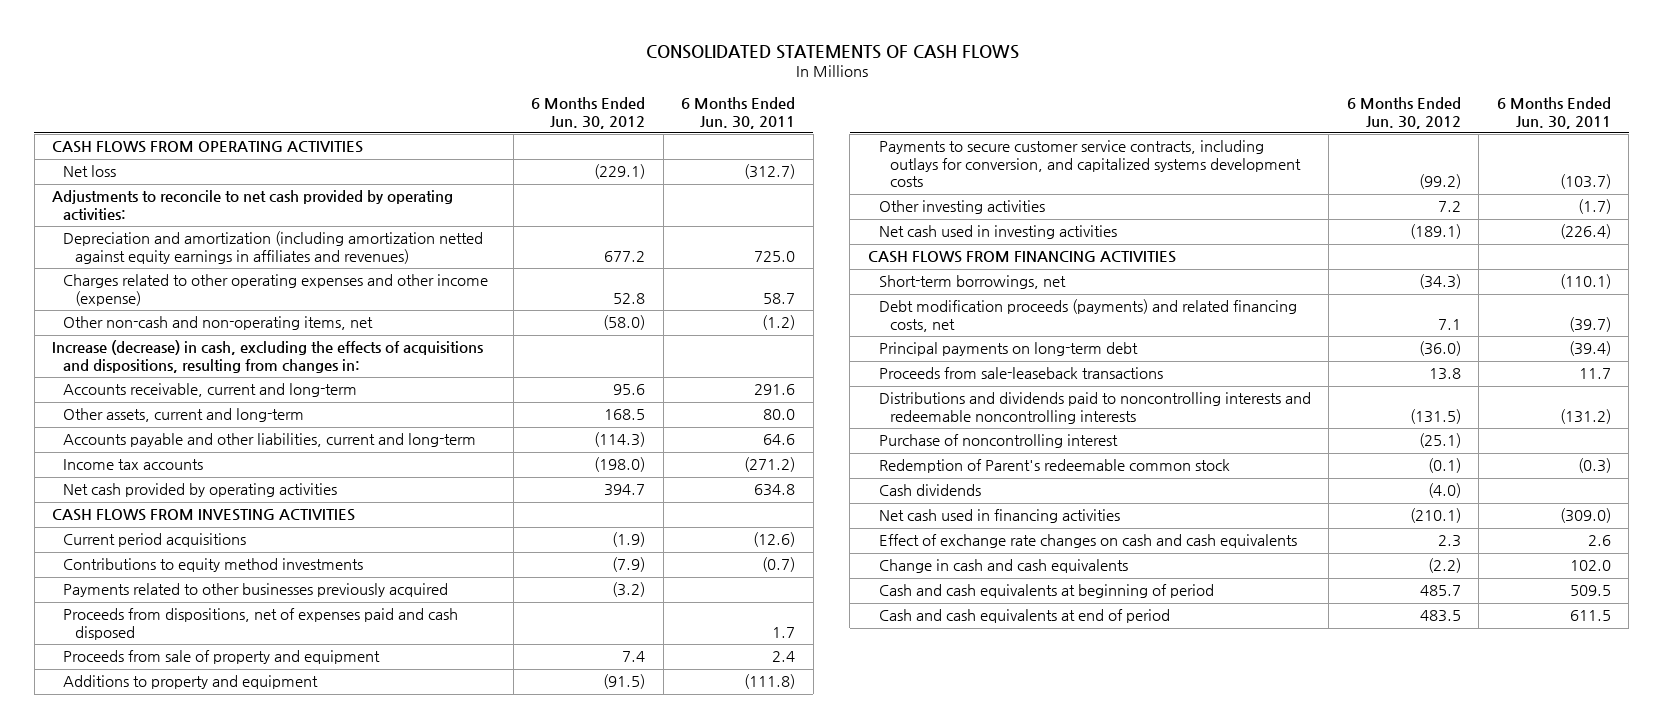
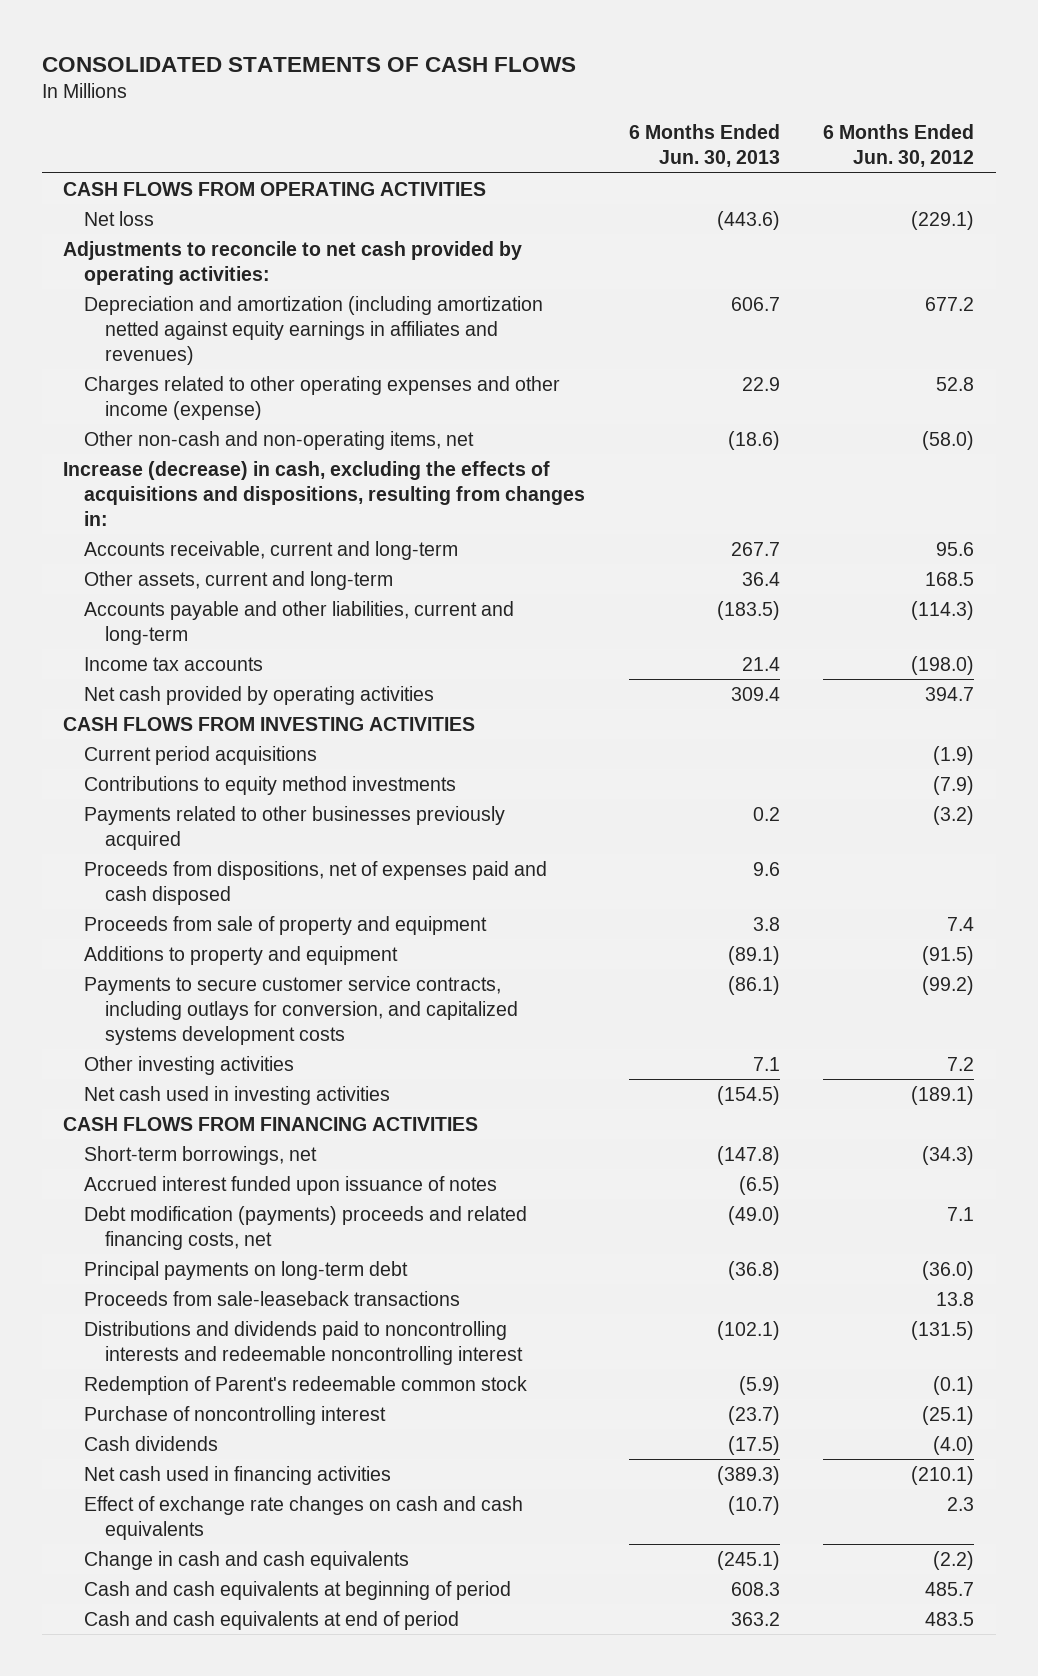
- | 6 Months Ended Jun. 30, 2012 | 6 Months Ended Jun. 30, 2011
+ | 6 Months Ended Jun. 30, 2013 | 6 Months Ended Jun. 30, 2012
- Debt modification proceeds (payments) and related financing costs, net | 7.1 | (39.7)
+ Accrued interest funded upon issuance of notes | (6.5) |
+ Debt modification (payments) proceeds and related financing costs, net | (49.0) | 7.1
- Distributions and dividends paid to noncontrolling interests and redeemable noncontrolling interests | (131.5) | (131.2)
+ Distributions and dividends paid to noncontrolling interests and redeemable noncontrolling interest | (102.1) | (131.5)
moved down: Purchase of noncontrolling interest | (23.7) | (25.1)

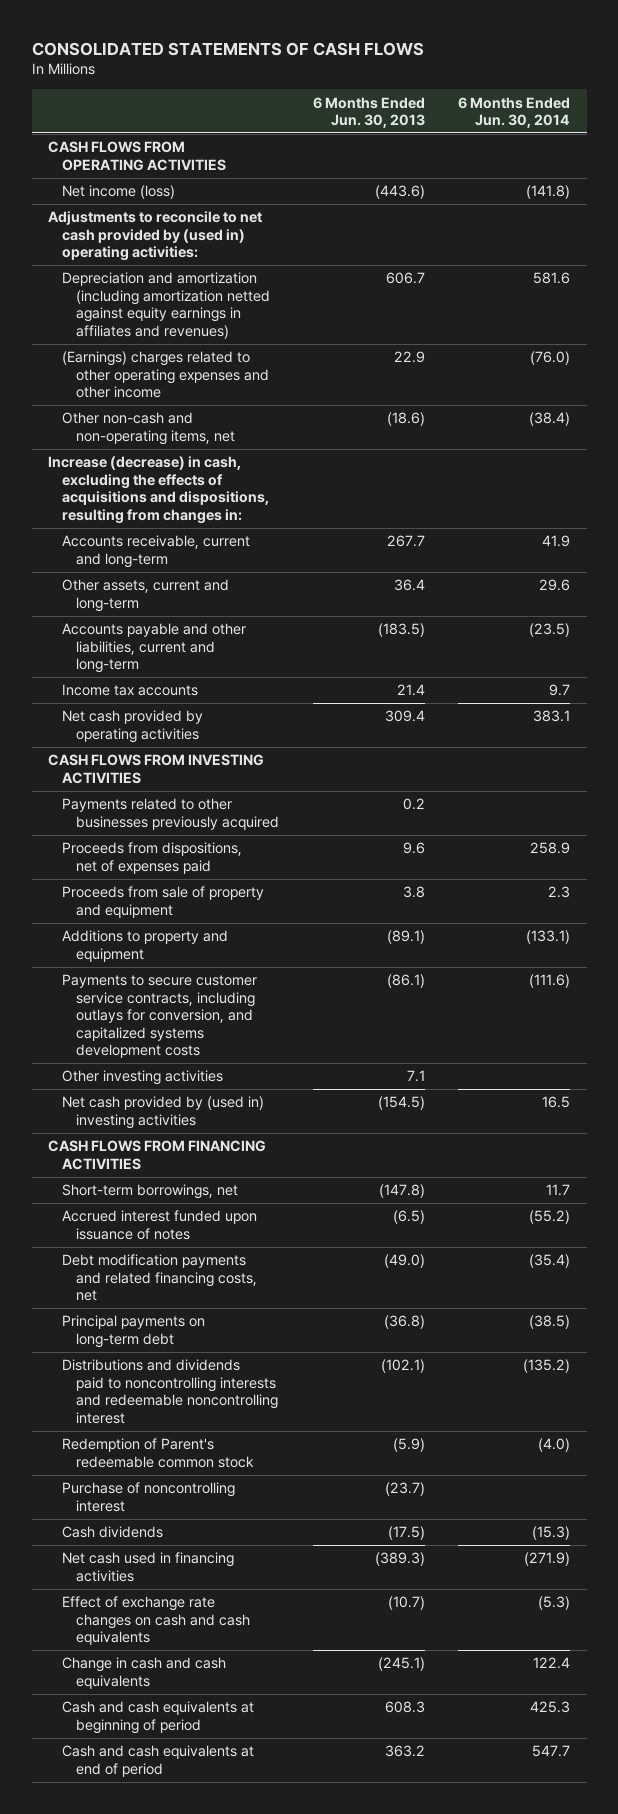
- | 6 Months Ended Jun. 30, 2013 | 6 Months Ended Jun. 30, 2012
+ | 6 Months Ended Jun. 30, 2013 | 6 Months Ended Jun. 30, 2014
- Net loss | (443.6) | (229.1)
- Adjustments to reconcile to net cash provided by operating activities:
+ Net income (loss) | (443.6) | (141.8)
+ Adjustments to reconcile to net cash provided by (used in) operating activities:
- Charges related to other operating expenses and other income (expense) | 22.9 | 52.8
+ (Earnings) charges related to other operating expenses and other income | 22.9 | (76.0)
- Current period acquisitions | | (1.9)
- Contributions to equity method investments | | (7.9)
- Proceeds from dispositions, net of expenses paid and cash disposed | 9.6 |
+ Proceeds from dispositions, net of expenses paid | 9.6 | 258.9
- Net cash used in investing activities | (154.5) | (189.1)
+ Net cash provided by (used in) investing activities | (154.5) | 16.5
- Debt modification (payments) proceeds and related financing costs, net | (49.0) | 7.1
+ Debt modification payments and related financing costs, net | (49.0) | (35.4)
- Proceeds from sale-leaseback transactions | | 13.8

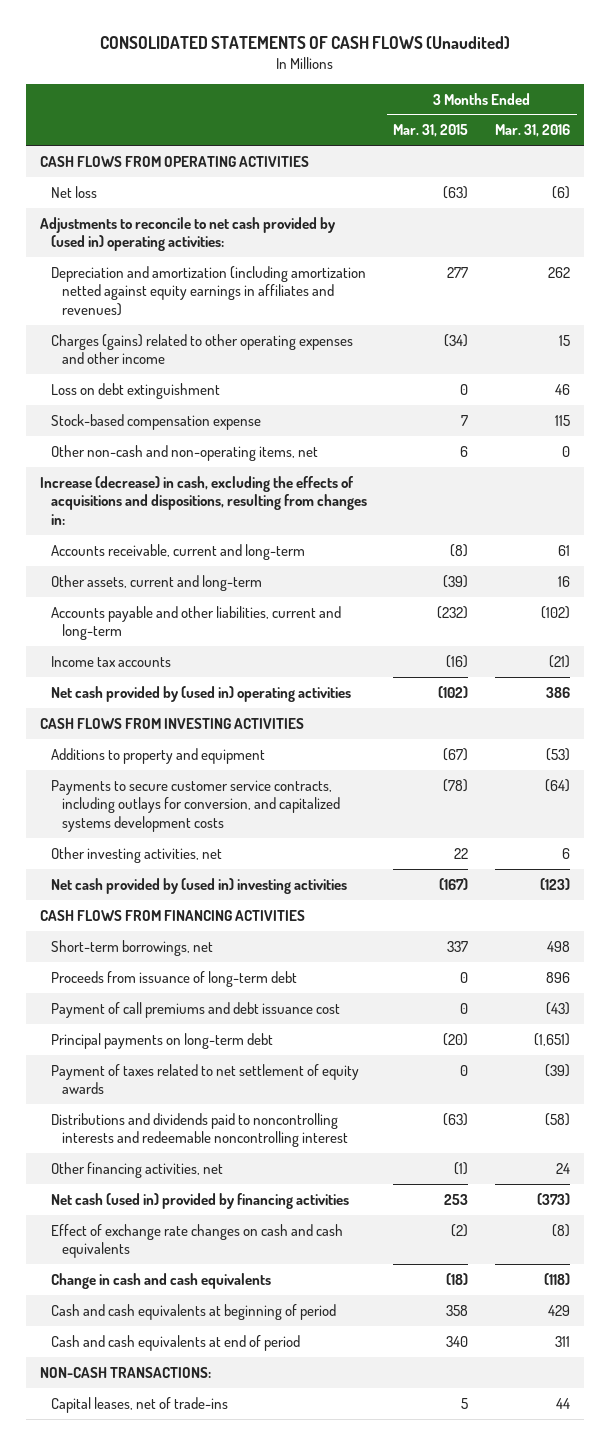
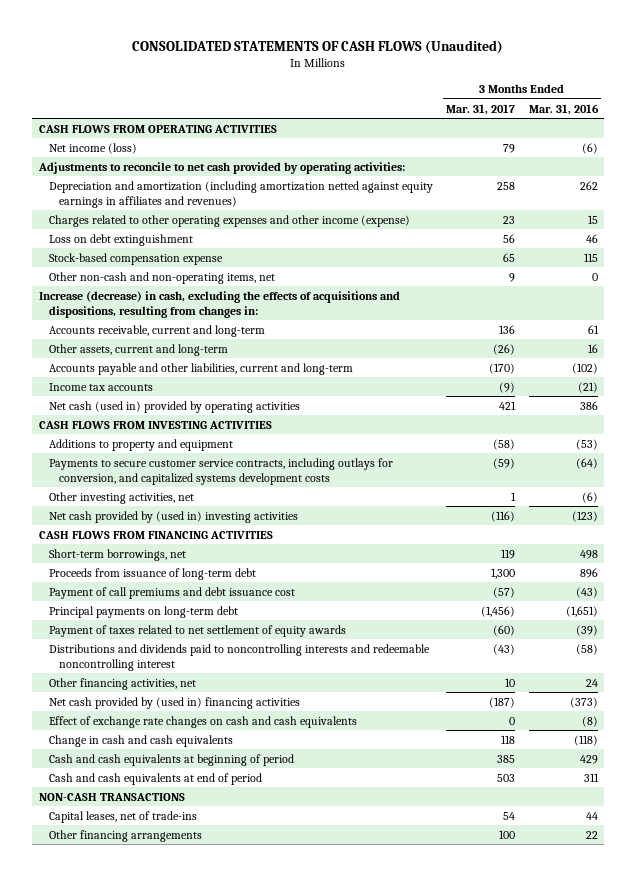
- | 3 Months Ended Mar. 31, 2015 | 3 Months Ended Mar. 31, 2016
+ | 3 Months Ended Mar. 31, 2017 | 3 Months Ended Mar. 31, 2016
- Net loss | (63) | (6)
- Adjustments to reconcile to net cash provided by (used in) operating activities:
+ Net income (loss) | 79 | (6)
+ Adjustments to reconcile to net cash provided by operating activities:
- Charges (gains) related to other operating expenses and other income | (34) | 15
+ Charges related to other operating expenses and other income (expense) | 23 | 15
- Net cash provided by (used in) operating activities | (102) | 386
+ Net cash (used in) provided by operating activities | 421 | 386
- Other investing activities, net | 22 | 6
+ Other investing activities, net | 1 | (6)
- Net cash (used in) provided by financing activities | 253 | (373)
+ Net cash provided by (used in) financing activities | (187) | (373)
- NON-CASH TRANSACTIONS:
+ NON-CASH TRANSACTIONS
+ Other financing arrangements | 100 | 22

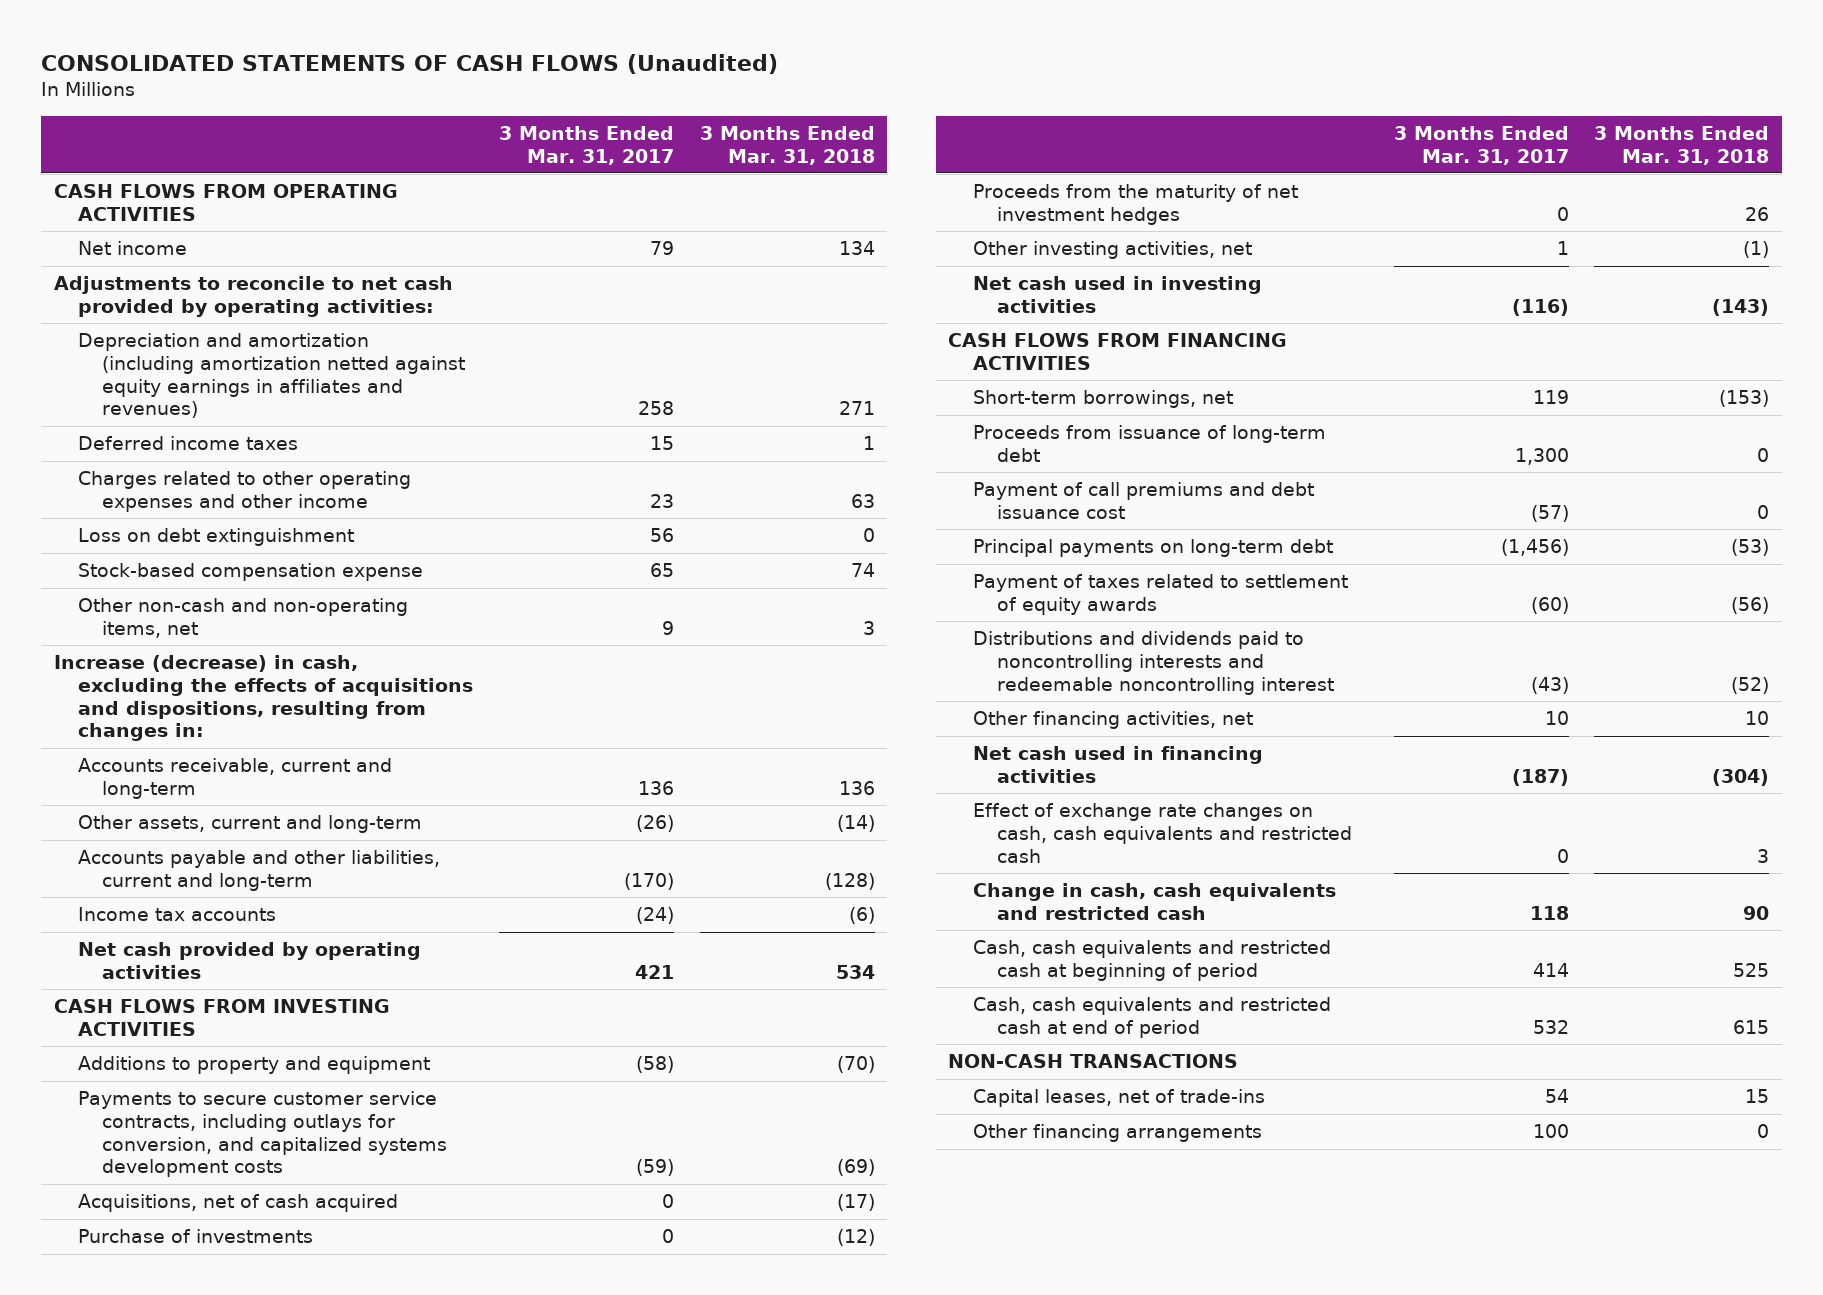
- | 3 Months Ended Mar. 31, 2017 | 3 Months Ended Mar. 31, 2016
+ | 3 Months Ended Mar. 31, 2017 | 3 Months Ended Mar. 31, 2018
- Net income (loss) | 79 | (6)
+ Net income | 79 | 134
- Charges related to other operating expenses and other income (expense) | 23 | 15
+ Deferred income taxes | 15 | 1
+ Charges related to other operating expenses and other income | 23 | 63
- Income tax accounts | (9) | (21)
- Net cash (used in) provided by operating activities | 421 | 386
+ Income tax accounts | (24) | (6)
+ Net cash provided by operating activities | 421 | 534
+ Acquisitions, net of cash acquired | 0 | (17)
+ Purchase of investments | 0 | (12)
+ Proceeds from the maturity of net investment hedges | 0 | 26
- Net cash provided by (used in) investing activities | (116) | (123)
+ Net cash used in investing activities | (116) | (143)
- Payment of taxes related to net settlement of equity awards | (60) | (39)
+ Payment of taxes related to settlement of equity awards | (60) | (56)
- Net cash provided by (used in) financing activities | (187) | (373)
- Effect of exchange rate changes on cash and cash equivalents | 0 | (8)
- Change in cash and cash equivalents | 118 | (118)
- Cash and cash equivalents at beginning of period | 385 | 429
- Cash and cash equivalents at end of period | 503 | 311
+ Net cash used in financing activities | (187) | (304)
+ Effect of exchange rate changes on cash, cash equivalents and restricted cash | 0 | 3
+ Change in cash, cash equivalents and restricted cash | 118 | 90
+ Cash, cash equivalents and restricted cash at beginning of period | 414 | 525
+ Cash, cash equivalents and restricted cash at end of period | 532 | 615

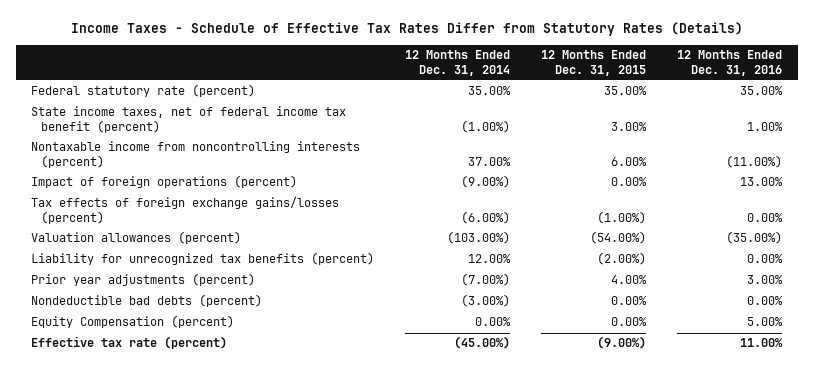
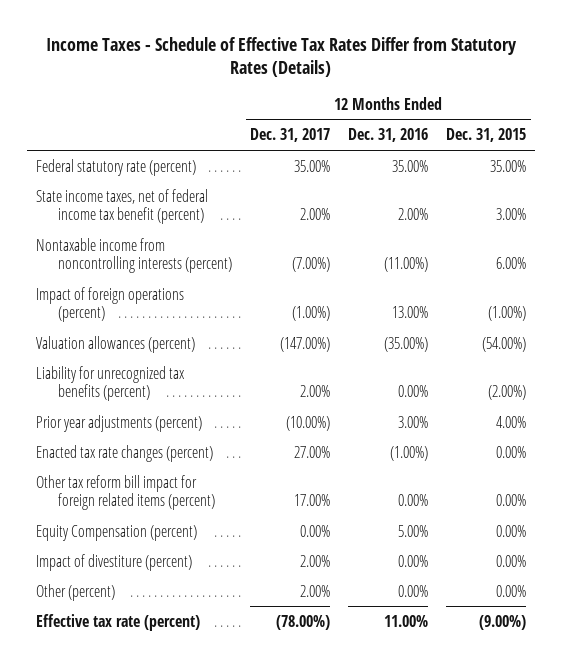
- | 12 Months Ended Dec. 31, 2014 | 12 Months Ended Dec. 31, 2015 | 12 Months Ended Dec. 31, 2016
+ | 12 Months Ended Dec. 31, 2017 | 12 Months Ended Dec. 31, 2016 | 12 Months Ended Dec. 31, 2015
- State income taxes, net of federal income tax benefit (percent) | (1.00%) | 3.00% | 1.00%
+ State income taxes, net of federal income tax benefit (percent) | 2.00% | 2.00% | 3.00%
- Impact of foreign operations (percent) | (9.00%) | 0.00% | 13.00%
- Tax effects of foreign exchange gains/losses (percent) | (6.00%) | (1.00%) | 0.00%
+ Impact of foreign operations (percent) | (1.00%) | 13.00% | (1.00%)
- Nondeductible bad debts (percent) | (3.00%) | 0.00% | 0.00%
+ Enacted tax rate changes (percent) | 27.00% | (1.00%) | 0.00%
+ Other tax reform bill impact for foreign related items (percent) | 17.00% | 0.00% | 0.00%
+ Impact of divestiture (percent) | 2.00% | 0.00% | 0.00%
+ Other (percent) | 2.00% | 0.00% | 0.00%

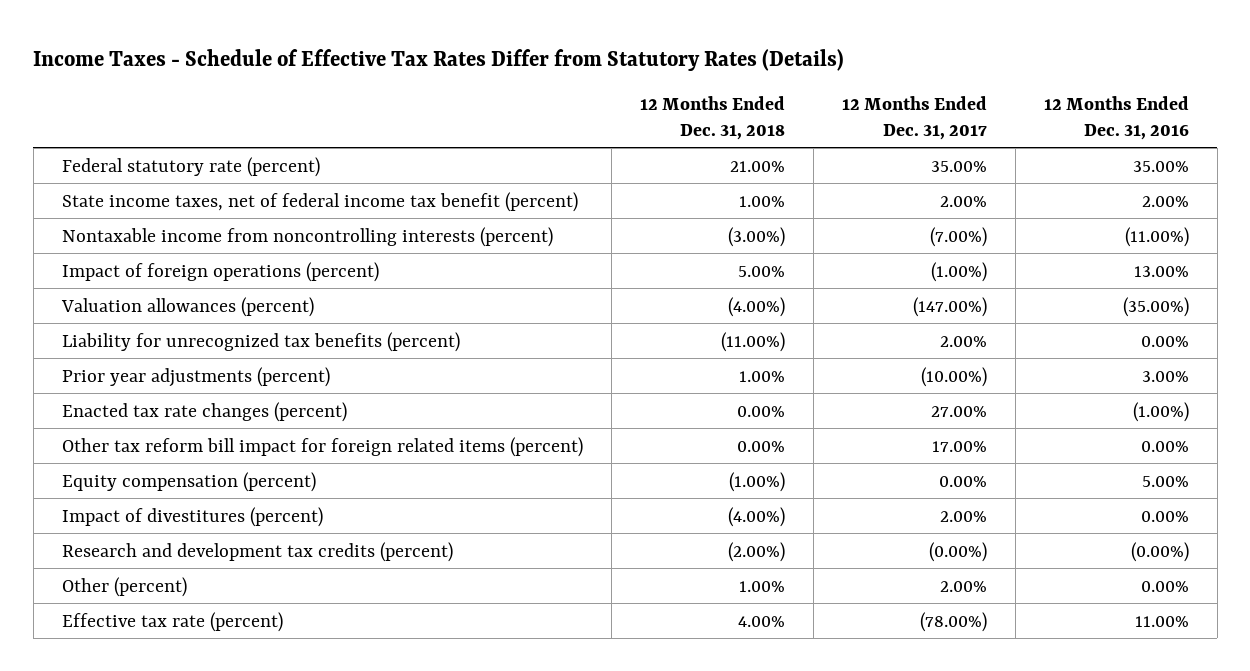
- | 12 Months Ended Dec. 31, 2017 | 12 Months Ended Dec. 31, 2016 | 12 Months Ended Dec. 31, 2015
+ | 12 Months Ended Dec. 31, 2018 | 12 Months Ended Dec. 31, 2017 | 12 Months Ended Dec. 31, 2016
- Equity Compensation (percent) | 0.00% | 5.00% | 0.00%
- Impact of divestiture (percent) | 2.00% | 0.00% | 0.00%
+ Equity compensation (percent) | (1.00%) | 0.00% | 5.00%
+ Impact of divestitures (percent) | (4.00%) | 2.00% | 0.00%
+ Research and development tax credits (percent) | (2.00%) | (0.00%) | (0.00%)

